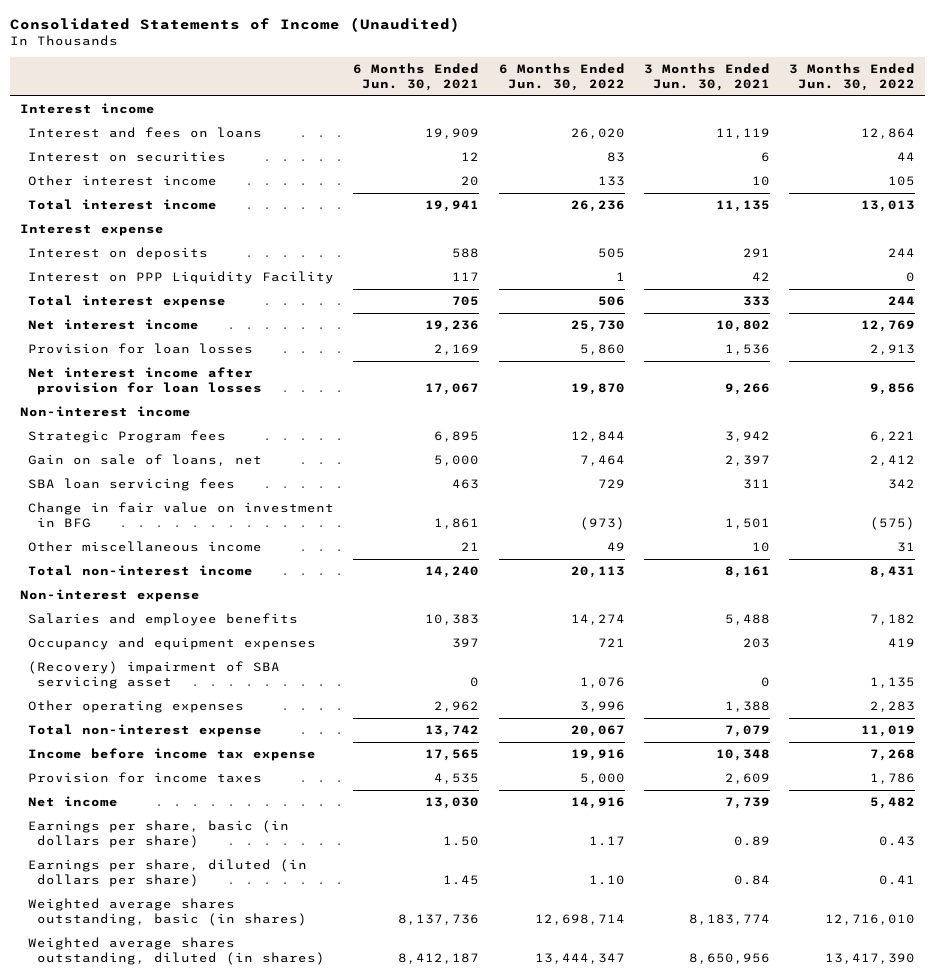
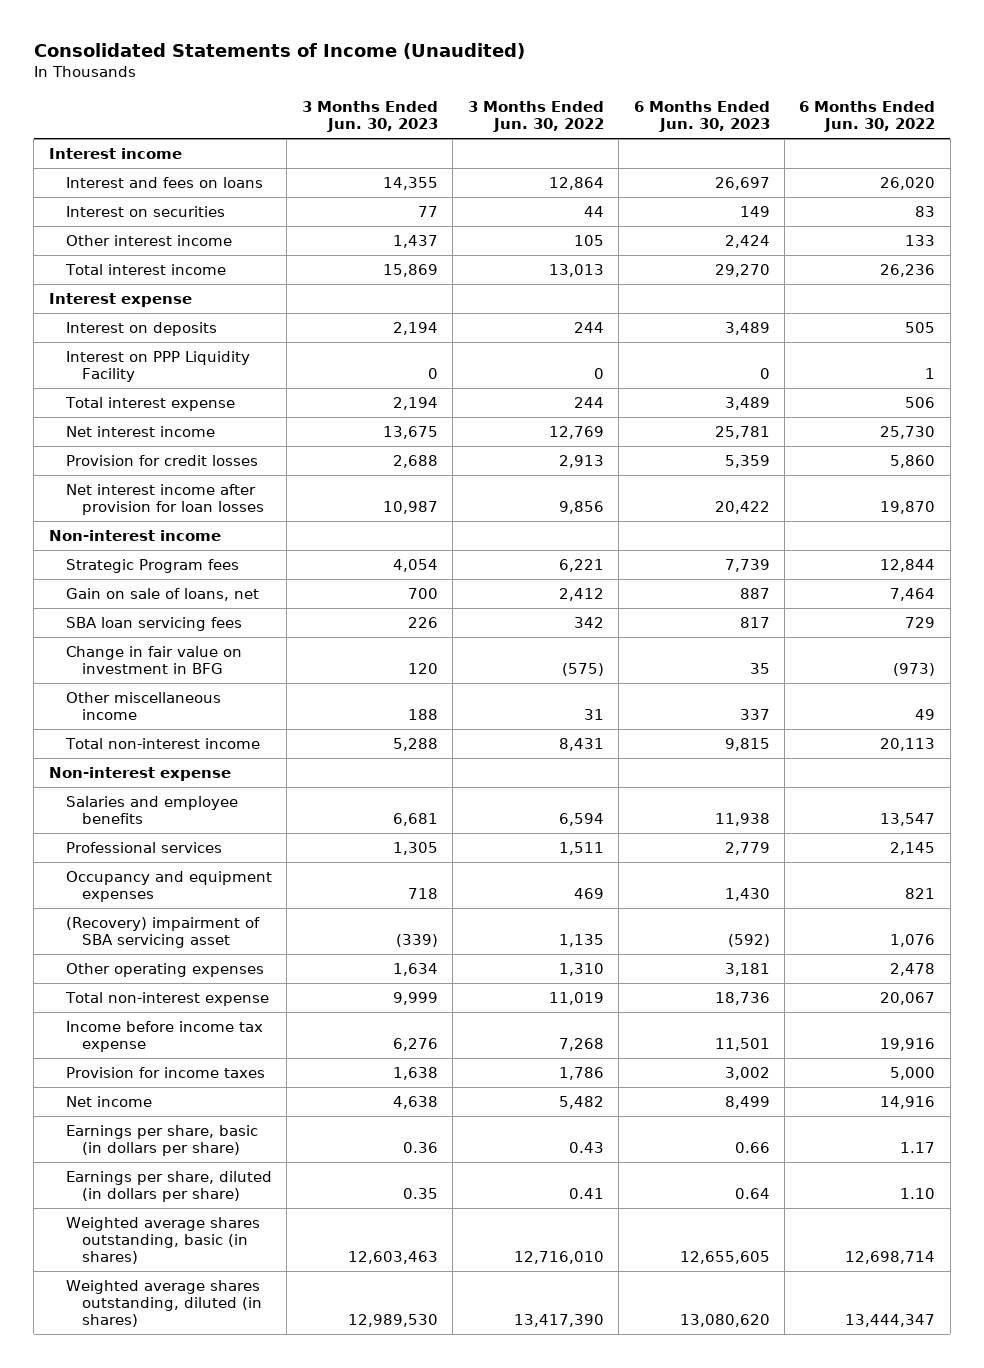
- | 6 Months Ended Jun. 30, 2021 | 6 Months Ended Jun. 30, 2022 | 3 Months Ended Jun. 30, 2021 | 3 Months Ended Jun. 30, 2022
+ | 3 Months Ended Jun. 30, 2023 | 3 Months Ended Jun. 30, 2022 | 6 Months Ended Jun. 30, 2023 | 6 Months Ended Jun. 30, 2022
- Provision for loan losses | 2,169 | 5,860 | 1,536 | 2,913
+ Provision for credit losses | 2,688 | 2,913 | 5,359 | 5,860
- Salaries and employee benefits | 10,383 | 14,274 | 5,488 | 7,182
- Occupancy and equipment expenses | 397 | 721 | 203 | 419
+ Salaries and employee benefits | 6,681 | 6,594 | 11,938 | 13,547
+ Professional services | 1,305 | 1,511 | 2,779 | 2,145
+ Occupancy and equipment expenses | 718 | 469 | 1,430 | 821
- Other operating expenses | 2,962 | 3,996 | 1,388 | 2,283
+ Other operating expenses | 1,634 | 1,310 | 3,181 | 2,478

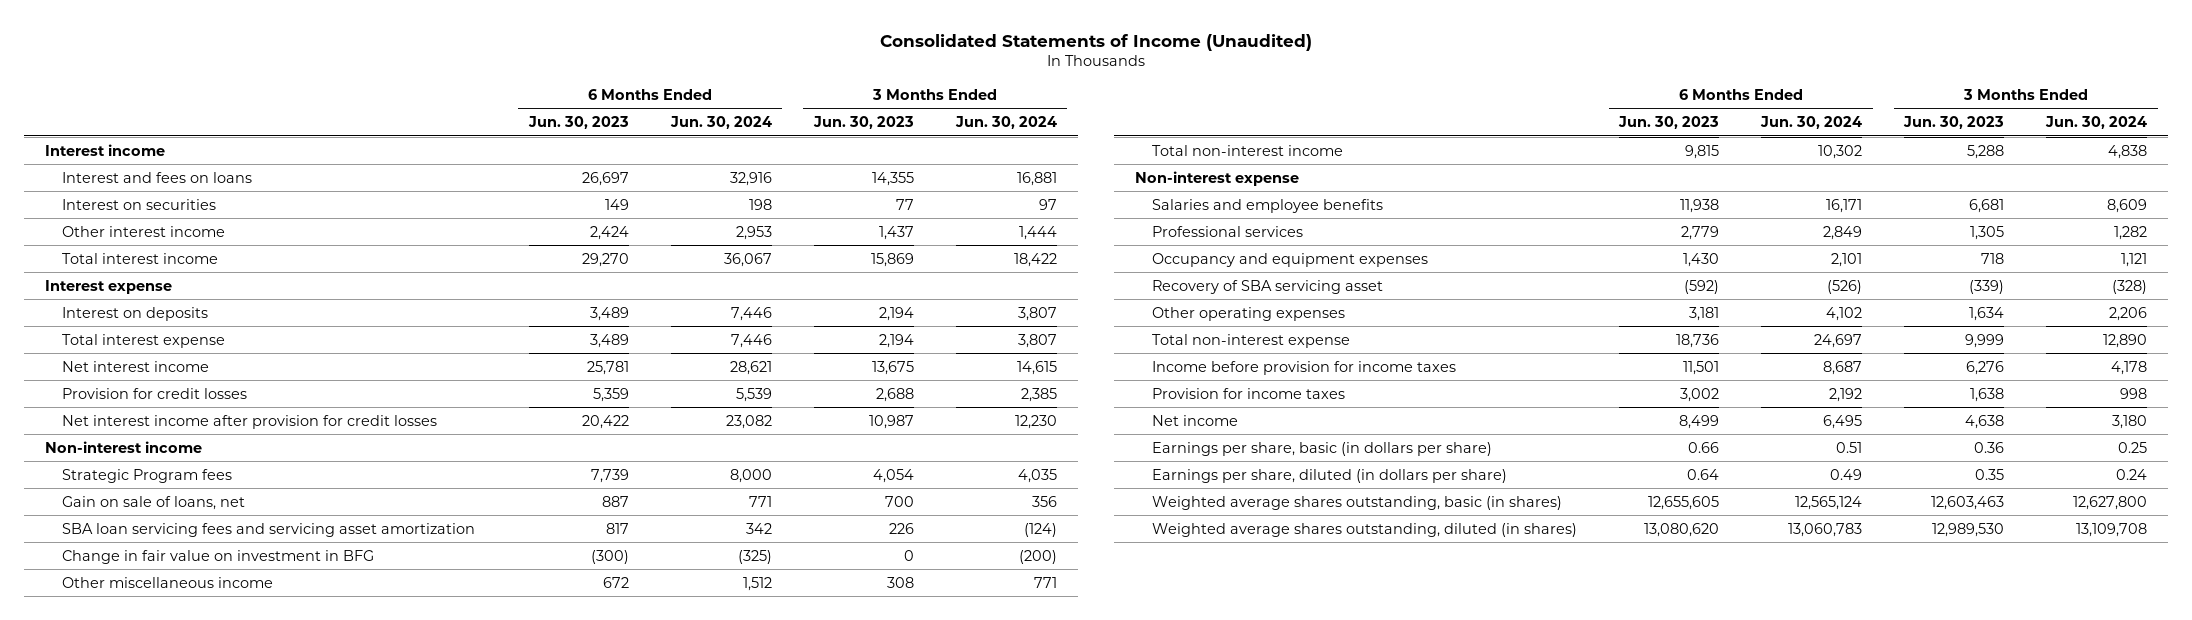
- | 3 Months Ended Jun. 30, 2023 | 3 Months Ended Jun. 30, 2022 | 6 Months Ended Jun. 30, 2023 | 6 Months Ended Jun. 30, 2022
+ | 6 Months Ended Jun. 30, 2023 | 6 Months Ended Jun. 30, 2024 | 3 Months Ended Jun. 30, 2023 | 3 Months Ended Jun. 30, 2024
- Interest on PPP Liquidity Facility | 0 | 0 | 0 | 1
- Net interest income after provision for loan losses | 10,987 | 9,856 | 20,422 | 19,870
+ Net interest income after provision for credit losses | 20,422 | 23,082 | 10,987 | 12,230
- SBA loan servicing fees | 226 | 342 | 817 | 729
- Change in fair value on investment in BFG | 120 | (575) | 35 | (973)
- Other miscellaneous income | 188 | 31 | 337 | 49
+ SBA loan servicing fees and servicing asset amortization | 817 | 342 | 226 | (124)
+ Change in fair value on investment in BFG | (300) | (325) | 0 | (200)
+ Other miscellaneous income | 672 | 1,512 | 308 | 771
- (Recovery) impairment of SBA servicing asset | (339) | 1,135 | (592) | 1,076
+ Recovery of SBA servicing asset | (592) | (526) | (339) | (328)
- Income before income tax expense | 6,276 | 7,268 | 11,501 | 19,916
+ Income before provision for income taxes | 11,501 | 8,687 | 6,276 | 4,178

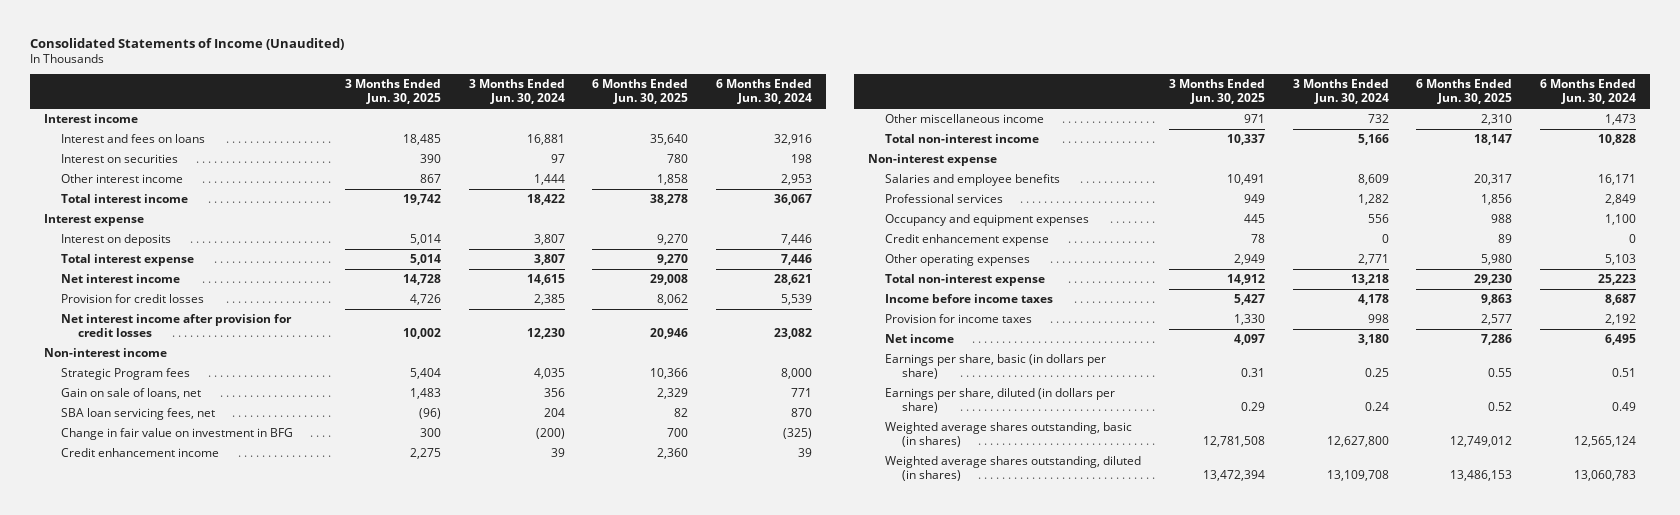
- | 6 Months Ended Jun. 30, 2023 | 6 Months Ended Jun. 30, 2024 | 3 Months Ended Jun. 30, 2023 | 3 Months Ended Jun. 30, 2024
+ | 3 Months Ended Jun. 30, 2025 | 3 Months Ended Jun. 30, 2024 | 6 Months Ended Jun. 30, 2025 | 6 Months Ended Jun. 30, 2024
- SBA loan servicing fees and servicing asset amortization | 817 | 342 | 226 | (124)
+ SBA loan servicing fees, net | (96) | 204 | 82 | 870
- Other miscellaneous income | 672 | 1,512 | 308 | 771
- Total non-interest income | 9,815 | 10,302 | 5,288 | 4,838
+ Credit enhancement income | 2,275 | 39 | 2,360 | 39
+ Other miscellaneous income | 971 | 732 | 2,310 | 1,473
+ Total non-interest income | 10,337 | 5,166 | 18,147 | 10,828
- Occupancy and equipment expenses | 1,430 | 2,101 | 718 | 1,121
- Recovery of SBA servicing asset | (592) | (526) | (339) | (328)
- Other operating expenses | 3,181 | 4,102 | 1,634 | 2,206
- Total non-interest expense | 18,736 | 24,697 | 9,999 | 12,890
- Income before provision for income taxes | 11,501 | 8,687 | 6,276 | 4,178
+ Occupancy and equipment expenses | 445 | 556 | 988 | 1,100
+ Credit enhancement expense | 78 | 0 | 89 | 0
+ Other operating expenses | 2,949 | 2,771 | 5,980 | 5,103
+ Total non-interest expense | 14,912 | 13,218 | 29,230 | 25,223
+ Income before income taxes | 5,427 | 4,178 | 9,863 | 8,687

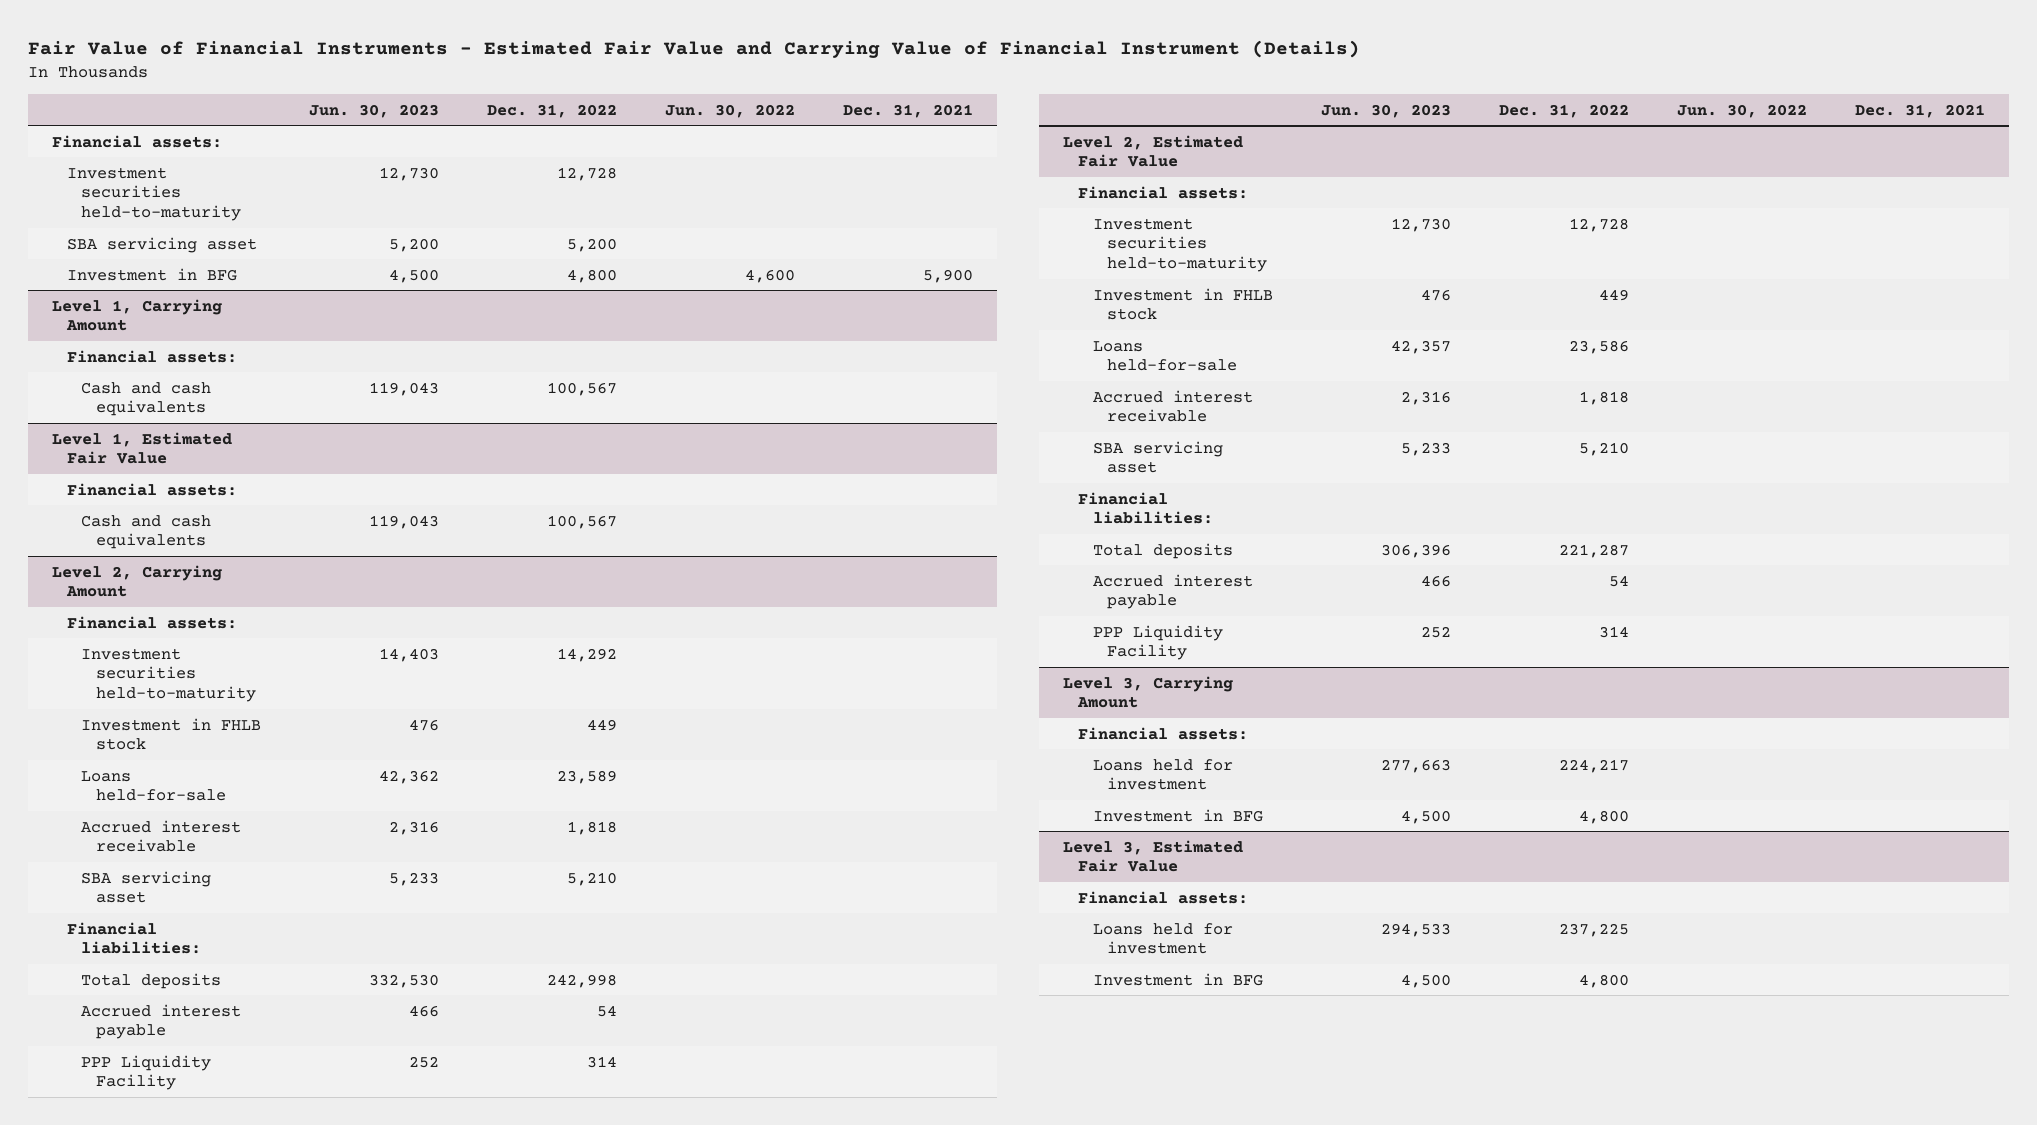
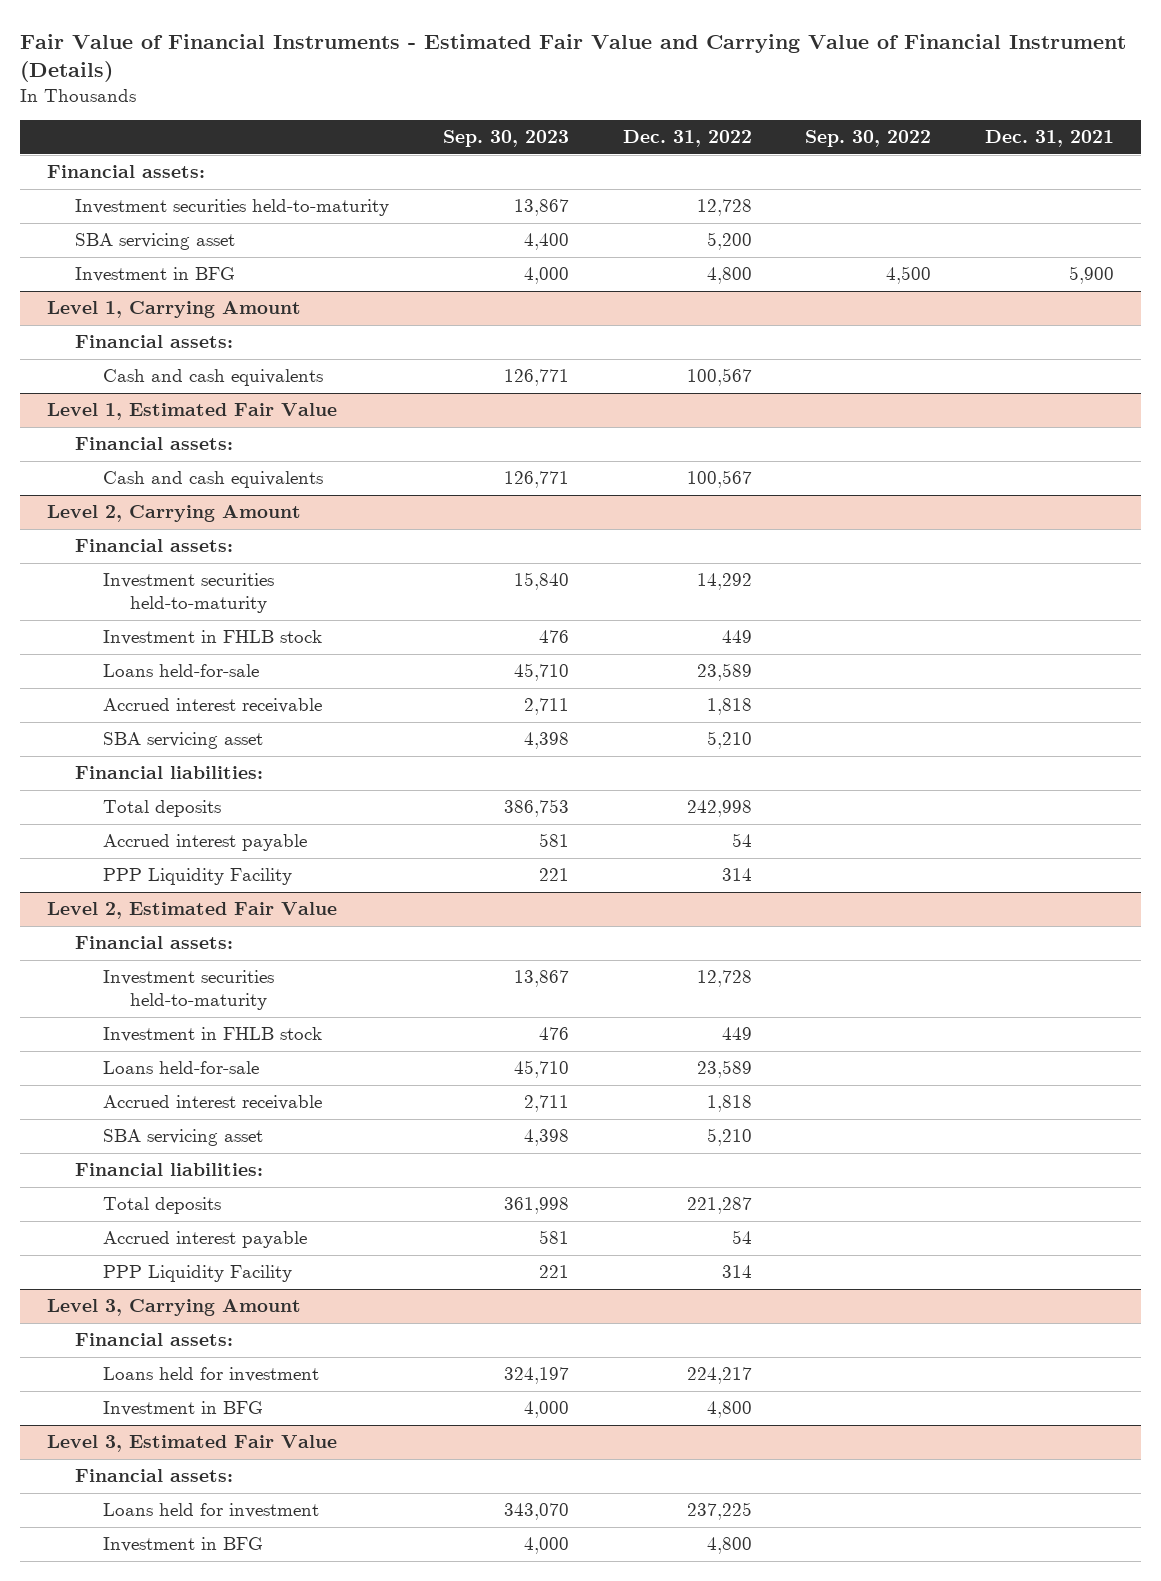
- | Jun. 30, 2023 | Dec. 31, 2022 | Jun. 30, 2022 | Dec. 31, 2021
+ | Sep. 30, 2023 | Dec. 31, 2022 | Sep. 30, 2022 | Dec. 31, 2021
@ Level 2, Estimated Fair Value
- Loans held-for-sale | 42,357 | 23,586 | |
+ Loans held-for-sale | 45,710 | 23,589 | |

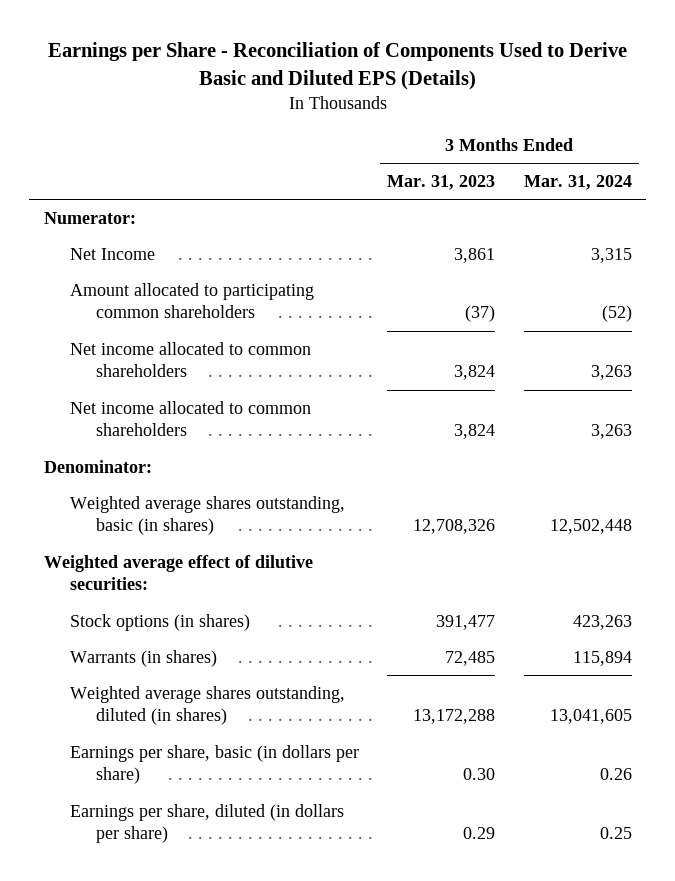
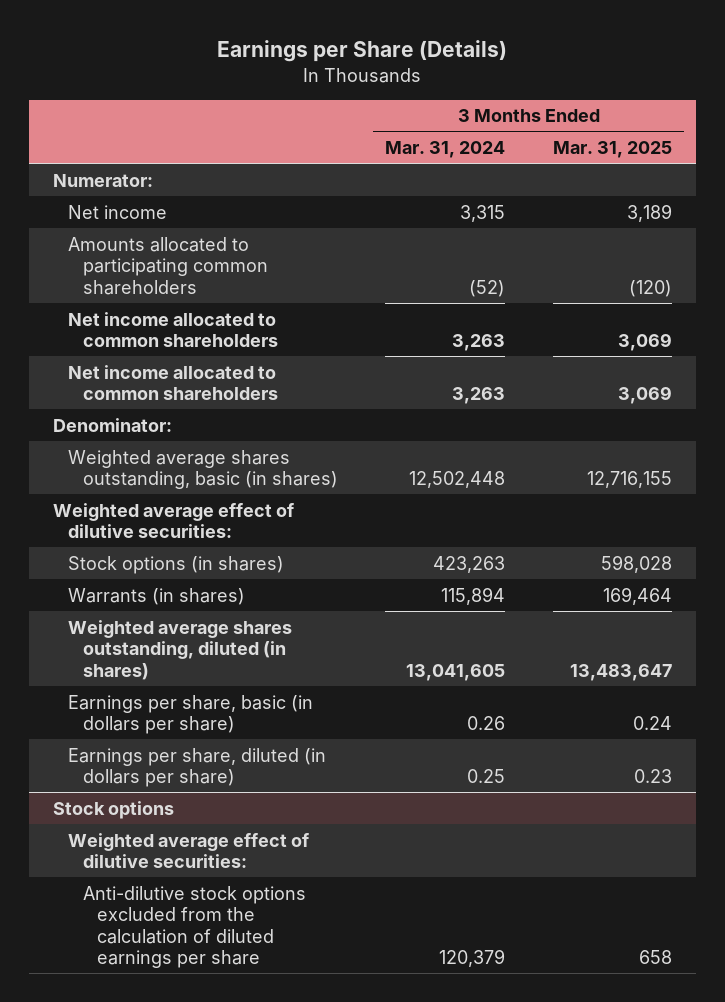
- Earnings per Share - Reconciliation of Components Used to Derive Basic and Diluted EPS (Details)
+ Earnings per Share (Details)
- | 3 Months Ended Mar. 31, 2023 | 3 Months Ended Mar. 31, 2024
+ | 3 Months Ended Mar. 31, 2024 | 3 Months Ended Mar. 31, 2025
- Net Income | 3,861 | 3,315
- Amount allocated to participating common shareholders | (37) | (52)
+ Net income | 3,315 | 3,189
+ Amounts allocated to participating common shareholders | (52) | (120)
+ Stock options
+ Weighted average effect of dilutive securities:
+ Anti-dilutive stock options excluded from the calculation of diluted earnings per share | 120,379 | 658

